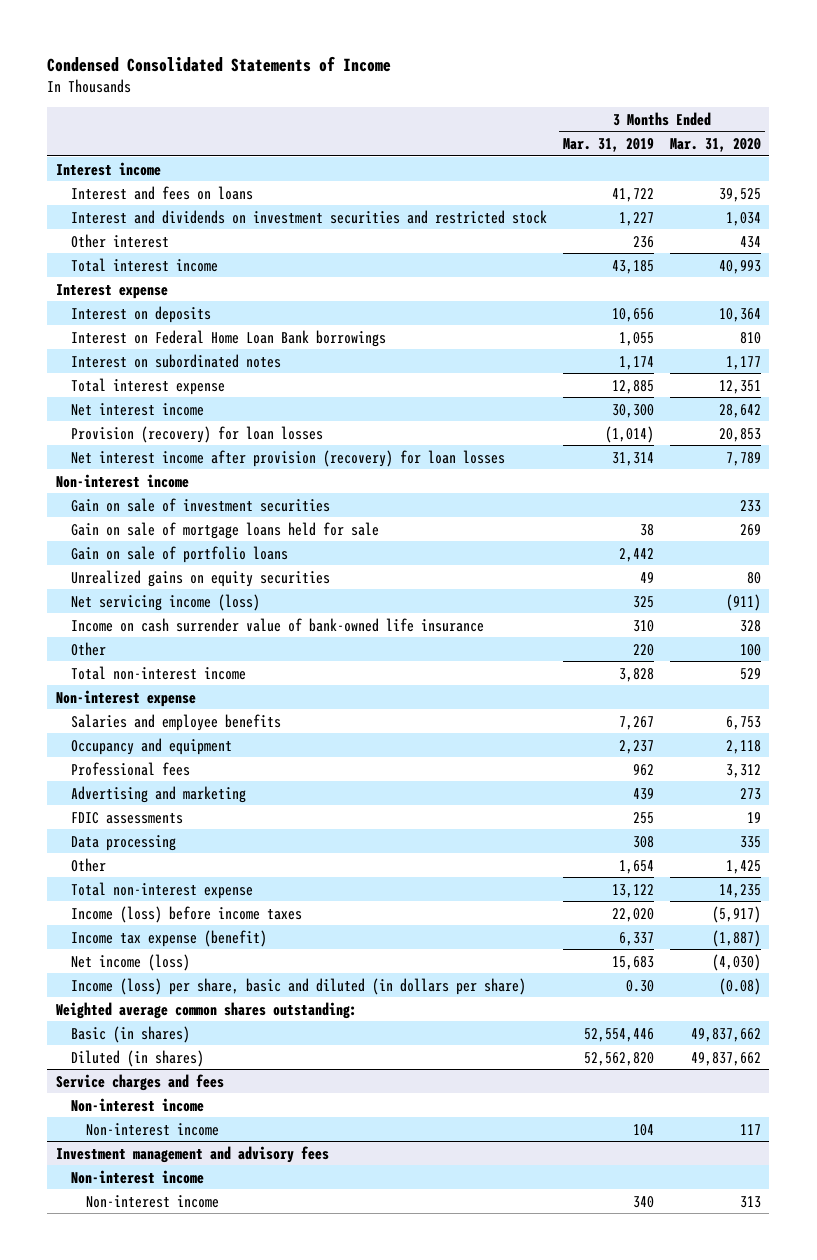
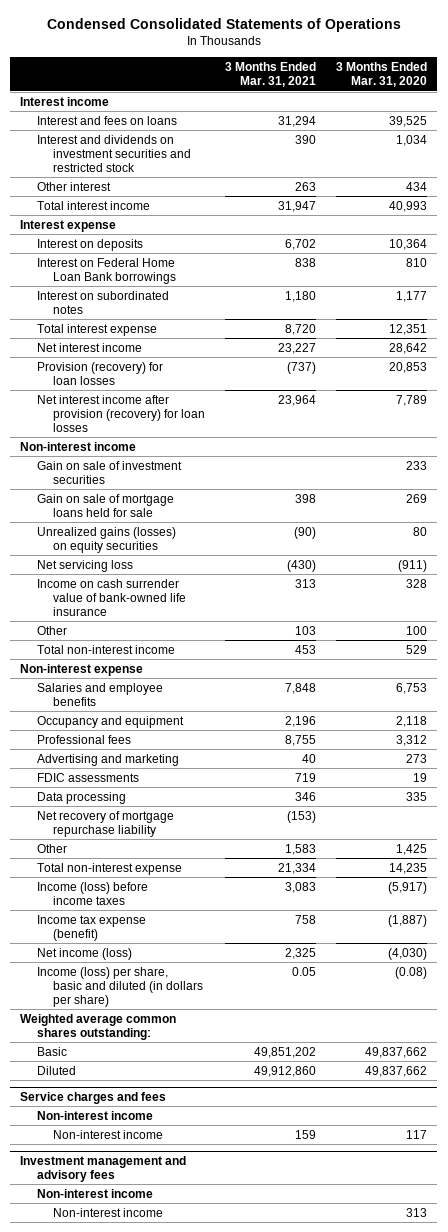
- Condensed Consolidated Statements of Income
+ Condensed Consolidated Statements of Operations
- | 3 Months Ended Mar. 31, 2019 | 3 Months Ended Mar. 31, 2020
+ | 3 Months Ended Mar. 31, 2021 | 3 Months Ended Mar. 31, 2020
- Gain on sale of portfolio loans | 2,442 |
- Unrealized gains on equity securities | 49 | 80
- Net servicing income (loss) | 325 | (911)
+ Unrealized gains (losses) on equity securities | (90) | 80
+ Net servicing loss | (430) | (911)
+ Net recovery of mortgage repurchase liability | (153) |
- Basic (in shares) | 52,554,446 | 49,837,662
- Diluted (in shares) | 52,562,820 | 49,837,662
+ Basic | 49,851,202 | 49,837,662
+ Diluted | 49,912,860 | 49,837,662

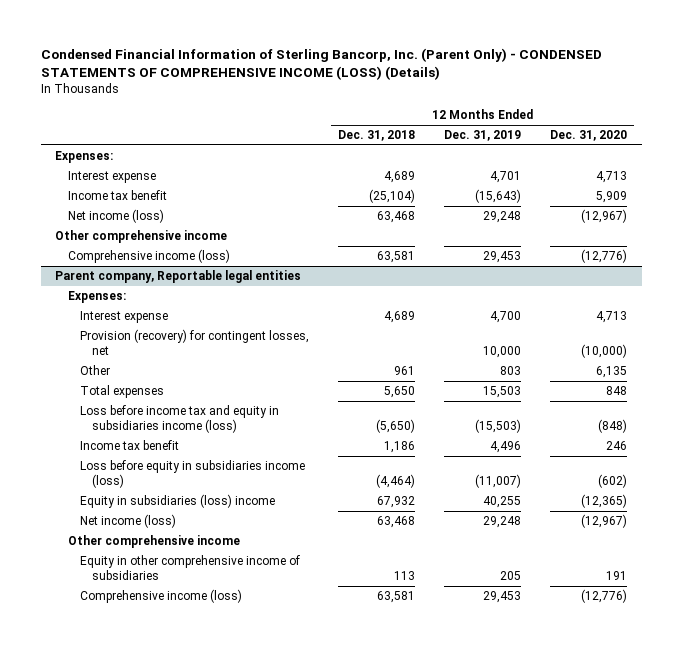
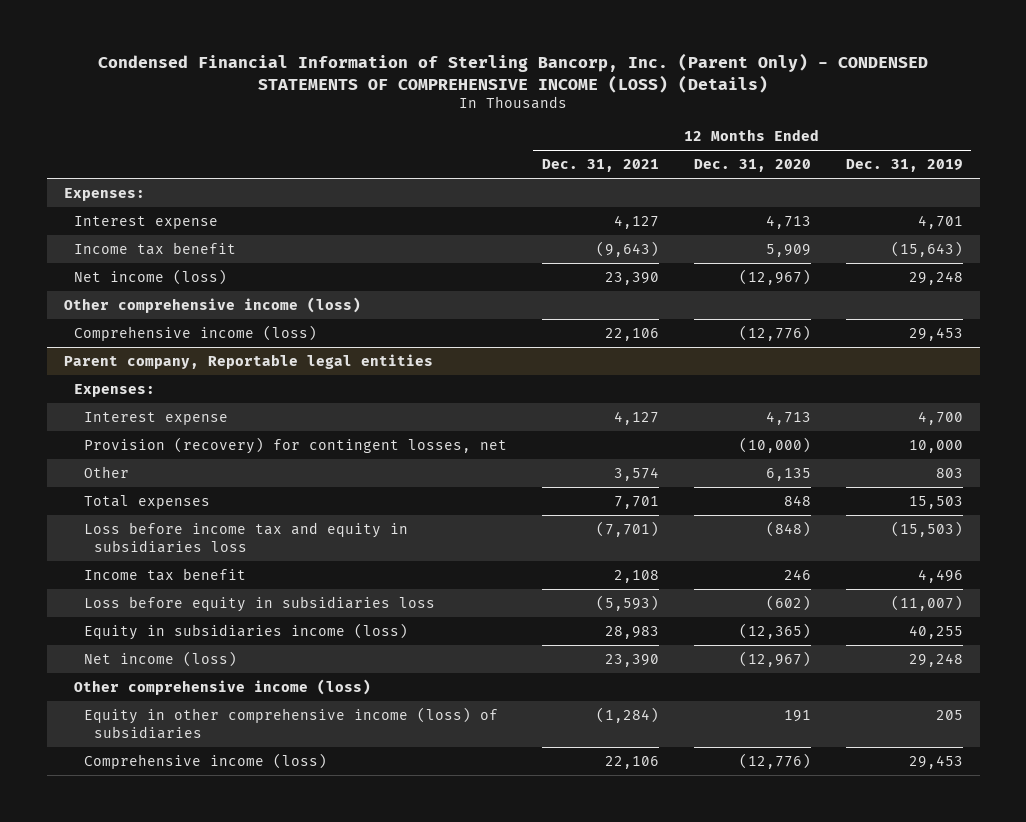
- | 12 Months Ended Dec. 31, 2018 | 12 Months Ended Dec. 31, 2019 | 12 Months Ended Dec. 31, 2020
+ | 12 Months Ended Dec. 31, 2021 | 12 Months Ended Dec. 31, 2020 | 12 Months Ended Dec. 31, 2019
- Other comprehensive income
+ Other comprehensive income (loss)
@ Parent company, Reportable legal entities
- Loss before income tax and equity in subsidiaries income (loss) | (5,650) | (15,503) | (848)
+ Loss before income tax and equity in subsidiaries loss | (7,701) | (848) | (15,503)
- Loss before equity in subsidiaries income (loss) | (4,464) | (11,007) | (602)
- Equity in subsidiaries (loss) income | 67,932 | 40,255 | (12,365)
+ Loss before equity in subsidiaries loss | (5,593) | (602) | (11,007)
+ Equity in subsidiaries income (loss) | 28,983 | (12,365) | 40,255
- Other comprehensive income
- Equity in other comprehensive income of subsidiaries | 113 | 205 | 191
+ Other comprehensive income (loss)
+ Equity in other comprehensive income (loss) of subsidiaries | (1,284) | 191 | 205

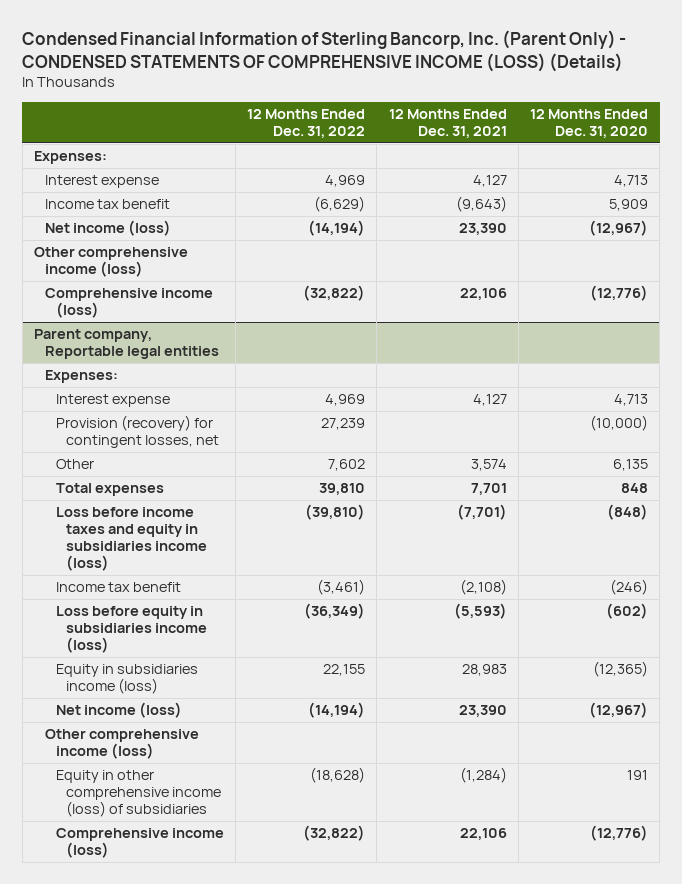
- | 12 Months Ended Dec. 31, 2021 | 12 Months Ended Dec. 31, 2020 | 12 Months Ended Dec. 31, 2019
+ | 12 Months Ended Dec. 31, 2022 | 12 Months Ended Dec. 31, 2021 | 12 Months Ended Dec. 31, 2020
@ Parent company, Reportable legal entities
- Loss before income tax and equity in subsidiaries loss | (7,701) | (848) | (15,503)
- Income tax benefit | 2,108 | 246 | 4,496
- Loss before equity in subsidiaries loss | (5,593) | (602) | (11,007)
+ Loss before income taxes and equity in subsidiaries income (loss) | (39,810) | (7,701) | (848)
+ Income tax benefit | (3,461) | (2,108) | (246)
+ Loss before equity in subsidiaries income (loss) | (36,349) | (5,593) | (602)

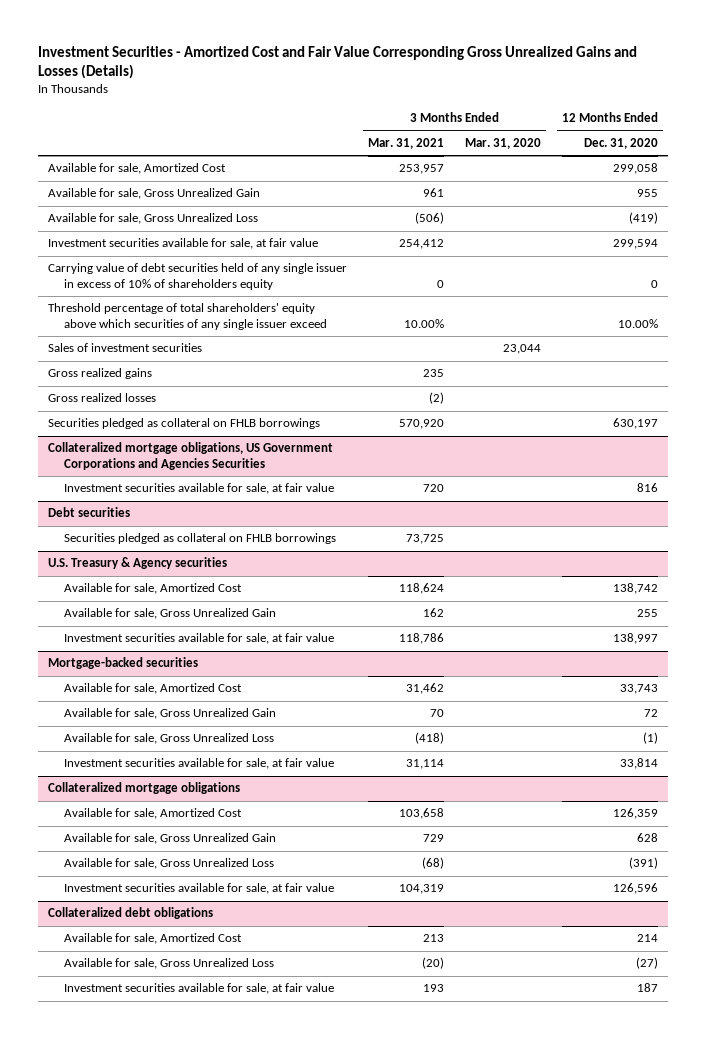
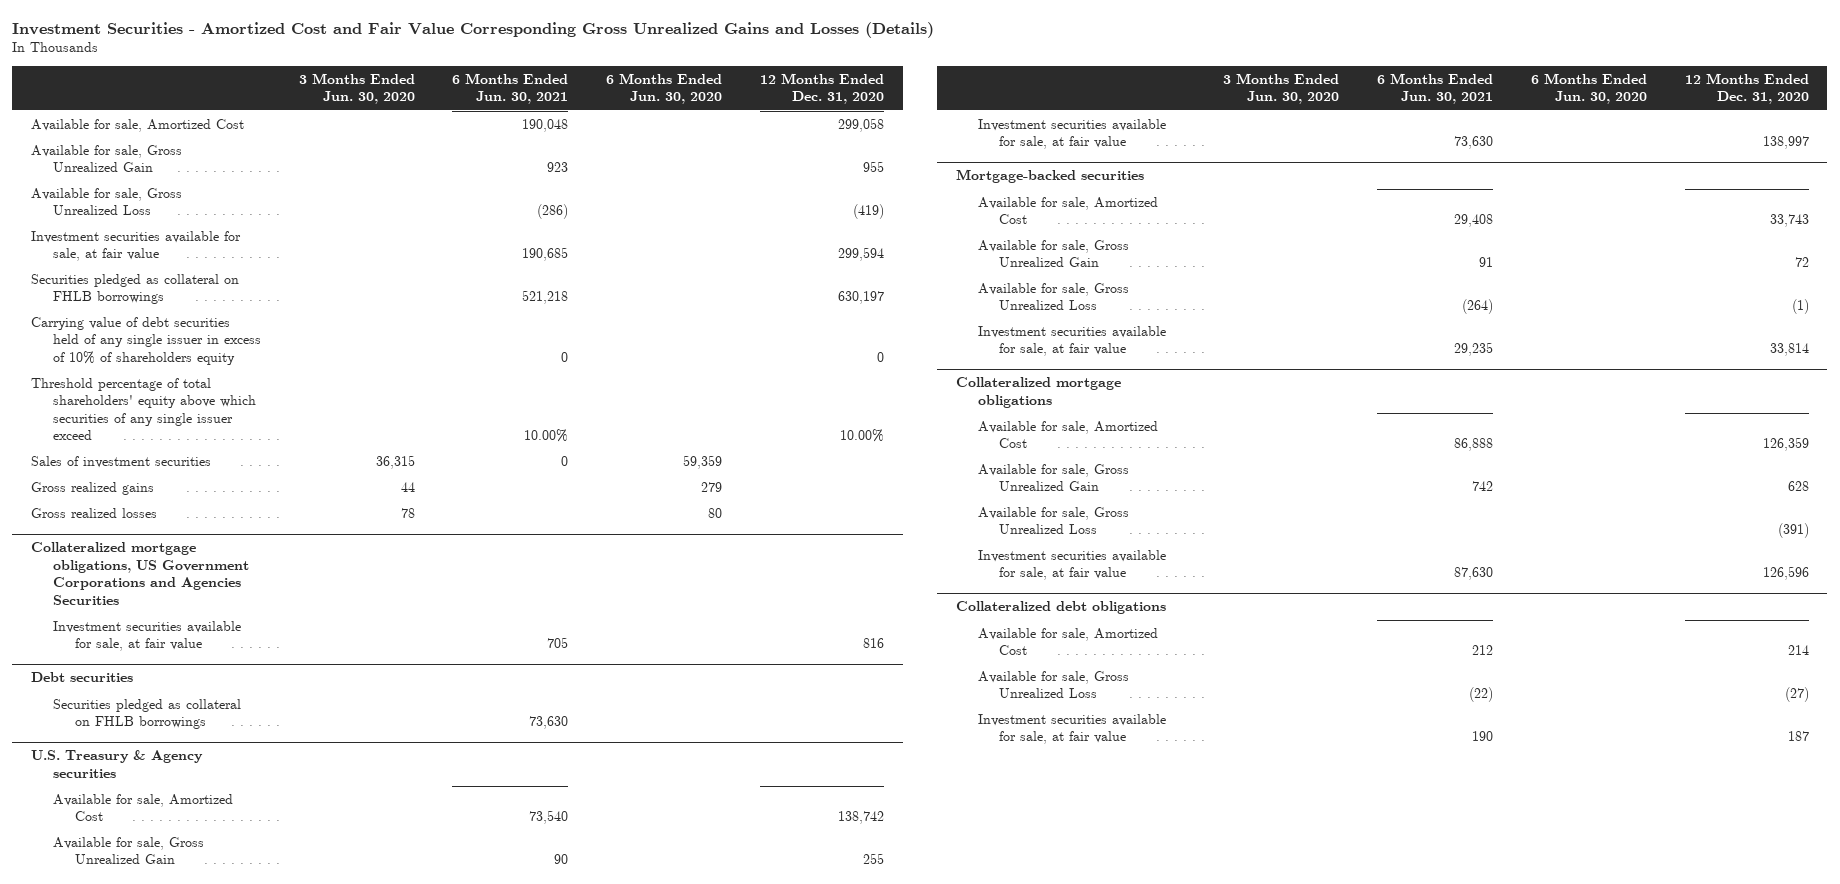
- | 3 Months Ended Mar. 31, 2021 | 3 Months Ended Mar. 31, 2020 | 12 Months Ended Dec. 31, 2020
+ | 3 Months Ended Jun. 30, 2020 | 6 Months Ended Jun. 30, 2021 | 6 Months Ended Jun. 30, 2020 | 12 Months Ended Dec. 31, 2020
moved up: Securities pledged as collateral on FHLB borrowings | | 521,218 | | 630,197

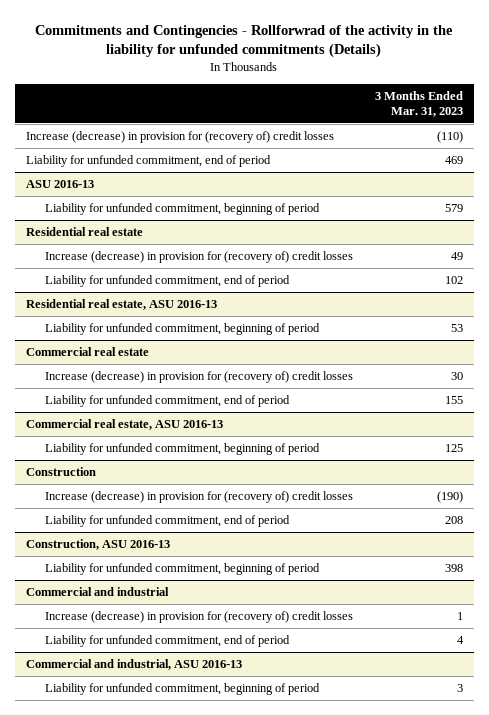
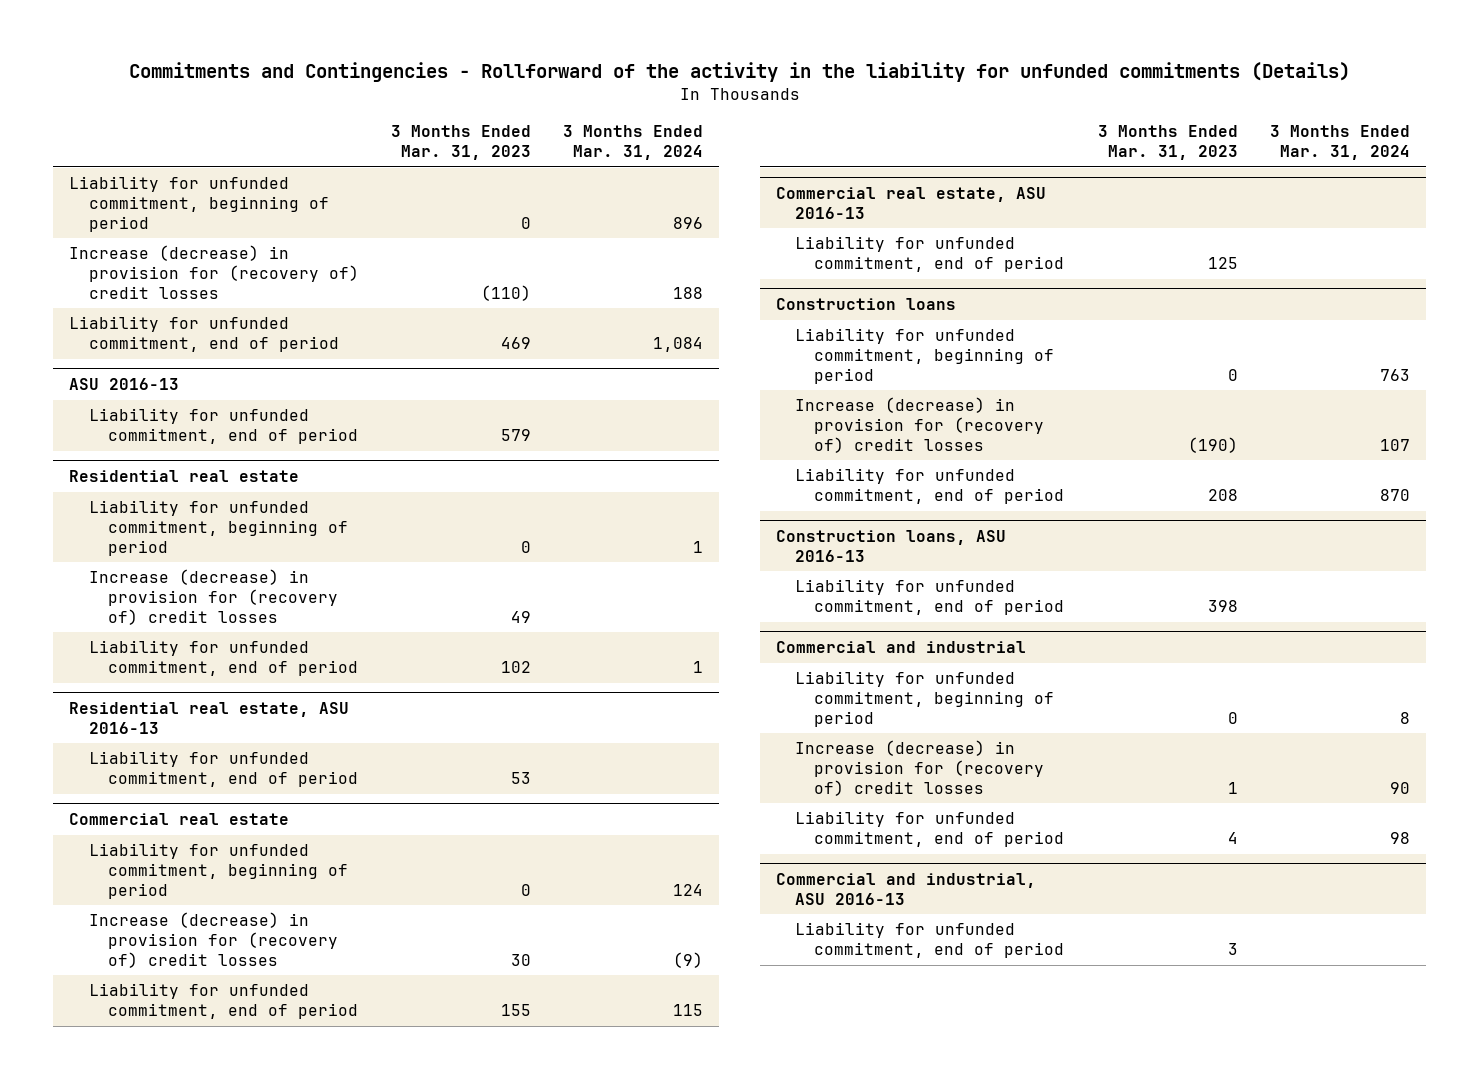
- Commitments and Contingencies - Rollforwrad of the activity in the liability for unfunded commitments (Details)
+ Commitments and Contingencies - Rollforward of the activity in the liability for unfunded commitments (Details)
- | 3 Months Ended Mar. 31, 2023
+ | 3 Months Ended Mar. 31, 2023 | 3 Months Ended Mar. 31, 2024
+ Liability for unfunded commitment, beginning of period | 0 | 896
@ ASU 2016-13
- Liability for unfunded commitment, beginning of period | 579
+ Liability for unfunded commitment, end of period | 579 |
@ Residential real estate
+ Liability for unfunded commitment, beginning of period | 0 | 1
@ Residential real estate, ASU 2016-13
- Liability for unfunded commitment, beginning of period | 53
+ Liability for unfunded commitment, end of period | 53 |
@ Commercial real estate
+ Liability for unfunded commitment, beginning of period | 0 | 124
@ Commercial real estate, ASU 2016-13
- Liability for unfunded commitment, beginning of period | 125
- Construction
@ Commercial real estate, ASU 2016-13
+ Liability for unfunded commitment, end of period | 125 |
+ Construction loans
+ Liability for unfunded commitment, beginning of period | 0 | 763
- Construction, ASU 2016-13
- Liability for unfunded commitment, beginning of period | 398
+ Construction loans, ASU 2016-13
+ Liability for unfunded commitment, end of period | 398 |
@ Commercial and industrial
+ Liability for unfunded commitment, beginning of period | 0 | 8
@ Commercial and industrial, ASU 2016-13
- Liability for unfunded commitment, beginning of period | 3
+ Liability for unfunded commitment, end of period | 3 |

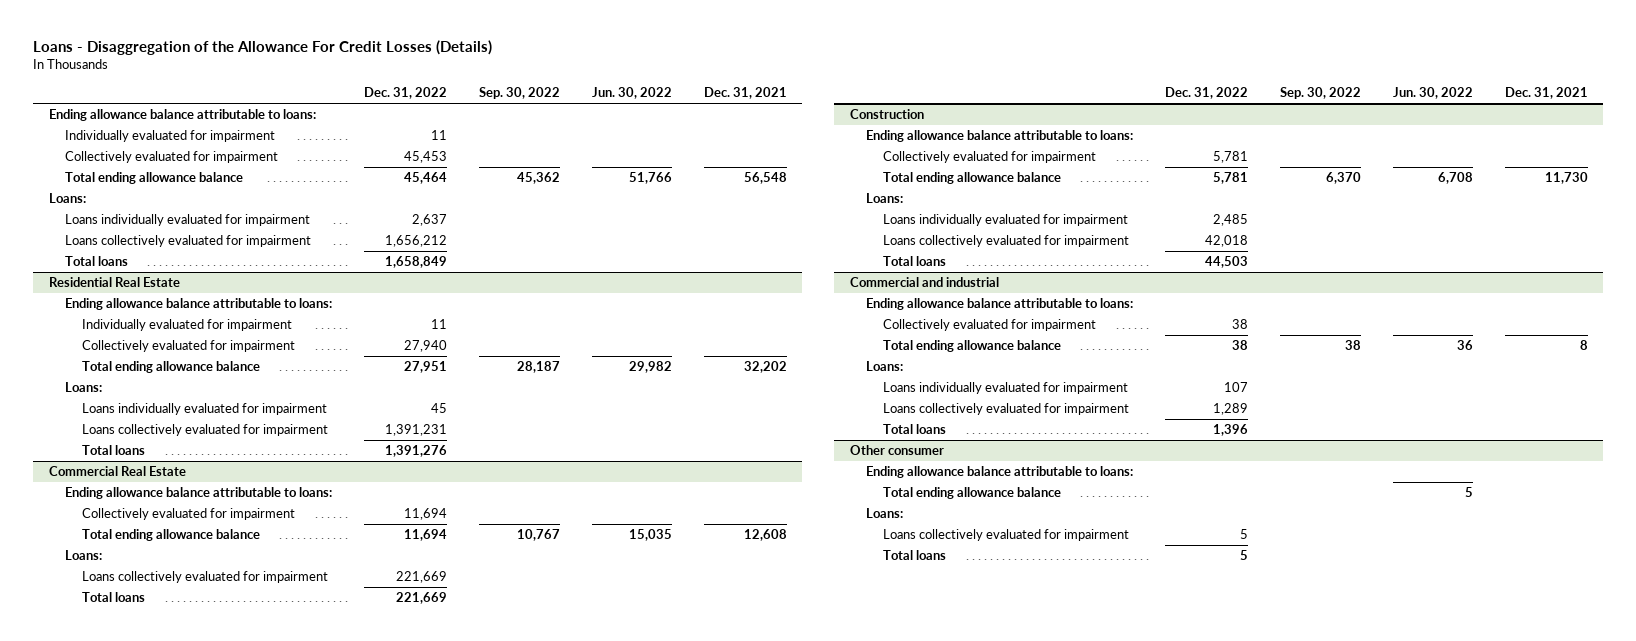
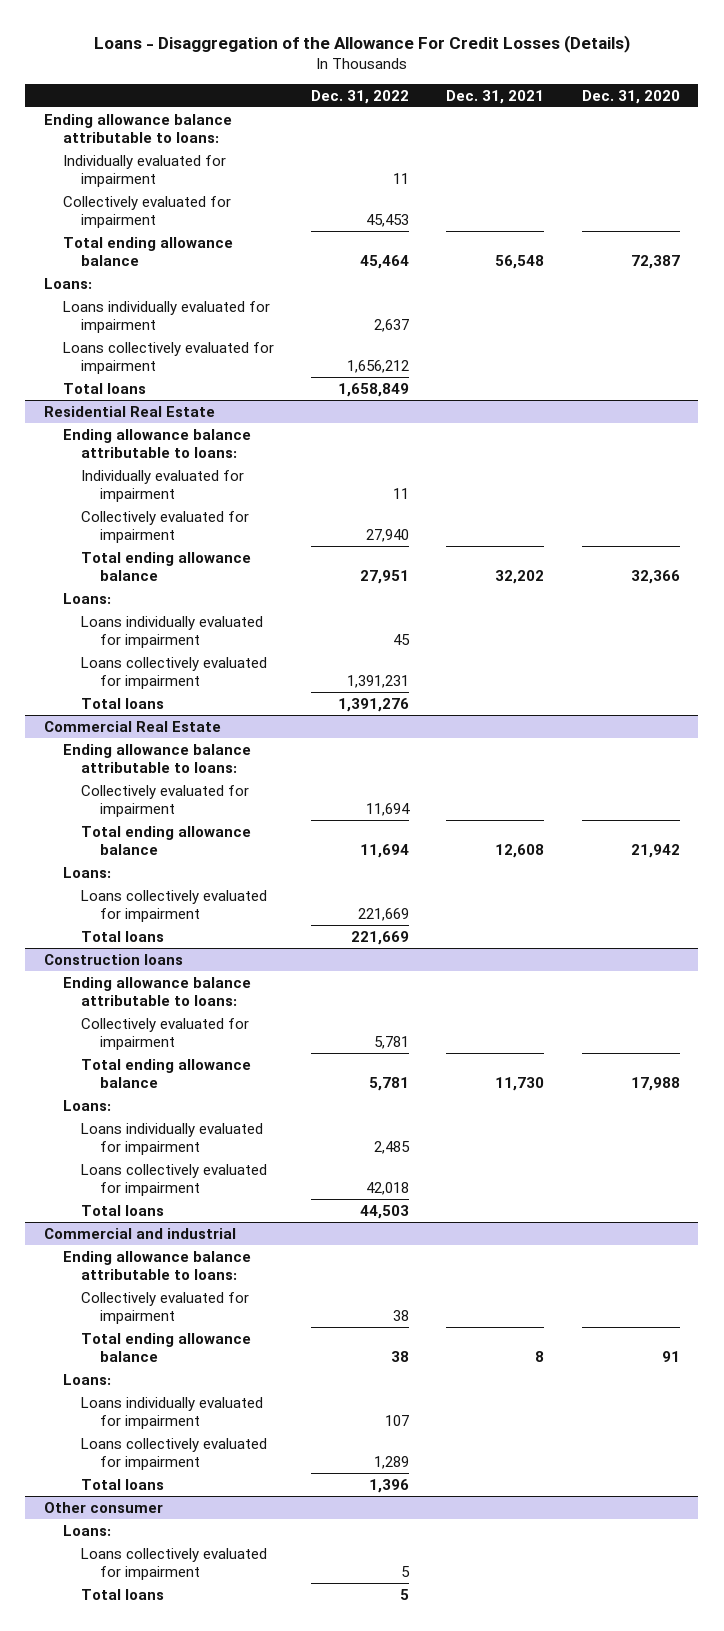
- | Dec. 31, 2022 | Sep. 30, 2022 | Jun. 30, 2022 | Dec. 31, 2021
+ | Dec. 31, 2022 | Dec. 31, 2021 | Dec. 31, 2020
- Construction
+ Construction loans
@ Other consumer
- Ending allowance balance attributable to loans:
- Total ending allowance balance | | | 5 |

